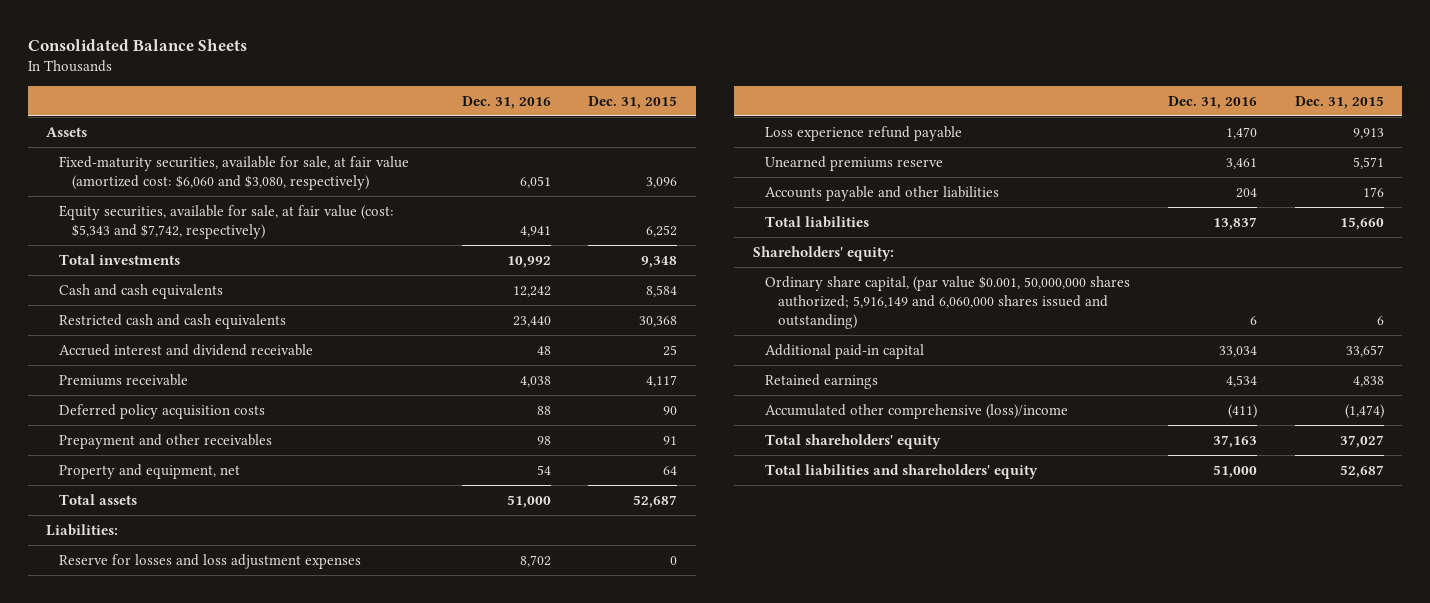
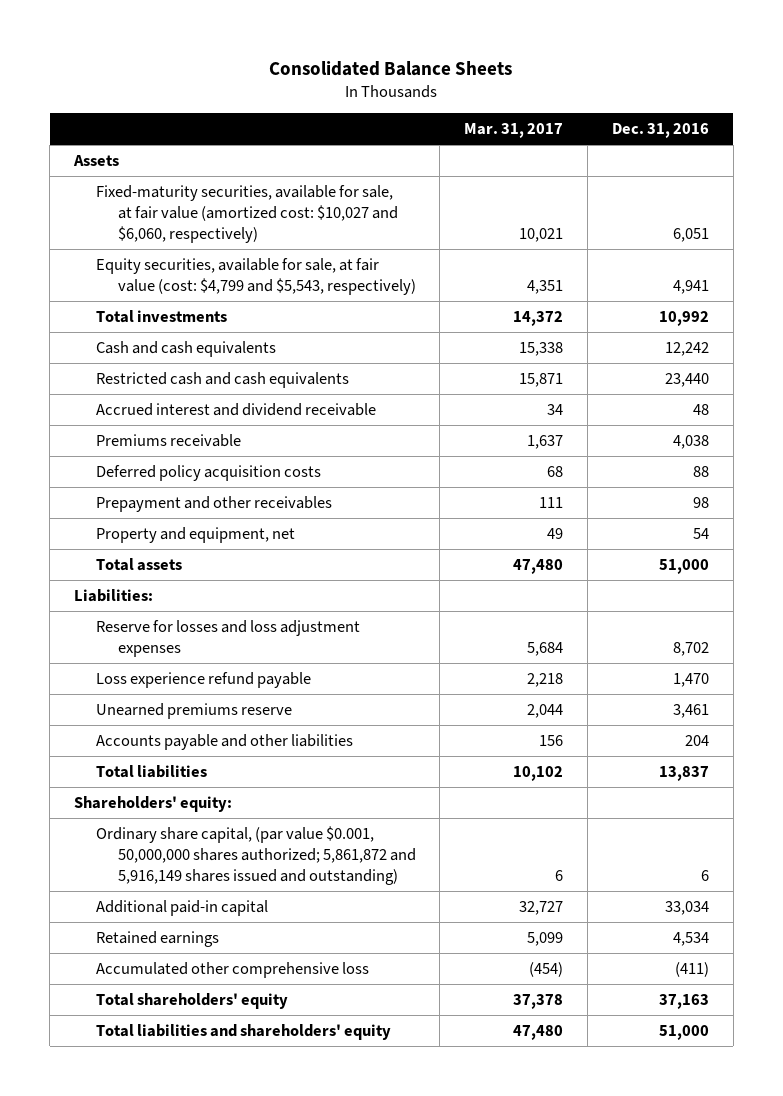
- | Dec. 31, 2016 | Dec. 31, 2015
+ | Mar. 31, 2017 | Dec. 31, 2016
- Fixed-maturity securities, available for sale, at fair value (amortized cost: $6,060 and $3,080, respectively) | 6,051 | 3,096
- Equity securities, available for sale, at fair value (cost: $5,343 and $7,742, respectively) | 4,941 | 6,252
+ Fixed-maturity securities, available for sale, at fair value (amortized cost: $10,027 and $6,060, respectively) | 10,021 | 6,051
+ Equity securities, available for sale, at fair value (cost: $4,799 and $5,543, respectively) | 4,351 | 4,941
- Ordinary share capital, (par value $0.001, 50,000,000 shares authorized; 5,916,149 and 6,060,000 shares issued and outstanding) | 6 | 6
+ Ordinary share capital, (par value $0.001, 50,000,000 shares authorized; 5,861,872 and 5,916,149 shares issued and outstanding) | 6 | 6
- Accumulated other comprehensive (loss)/income | (411) | (1,474)
+ Accumulated other comprehensive loss | (454) | (411)

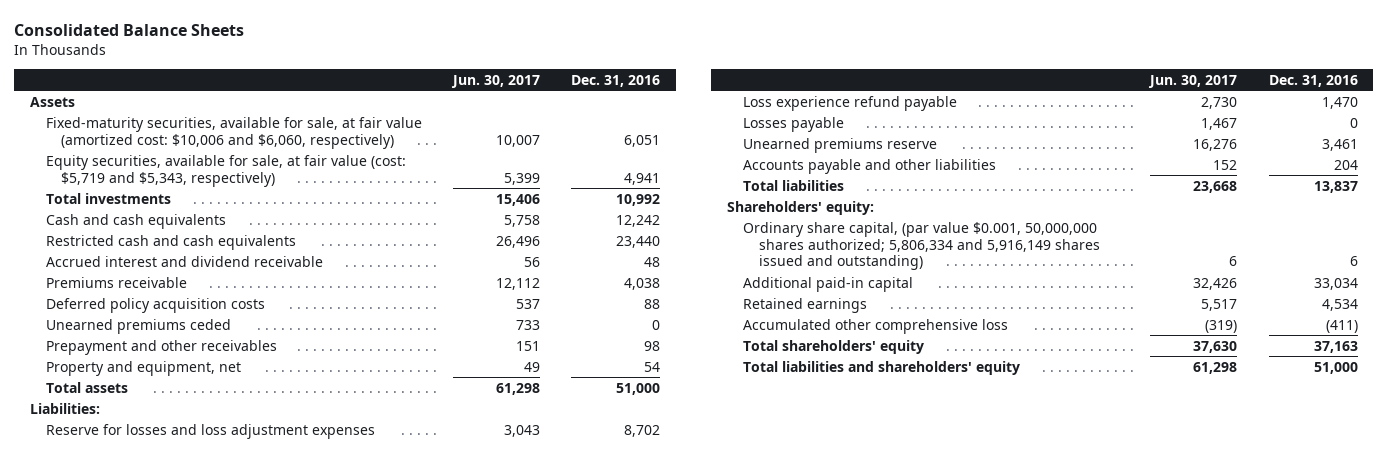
- | Mar. 31, 2017 | Dec. 31, 2016
+ | Jun. 30, 2017 | Dec. 31, 2016
- Fixed-maturity securities, available for sale, at fair value (amortized cost: $10,027 and $6,060, respectively) | 10,021 | 6,051
- Equity securities, available for sale, at fair value (cost: $4,799 and $5,543, respectively) | 4,351 | 4,941
+ Fixed-maturity securities, available for sale, at fair value (amortized cost: $10,006 and $6,060, respectively) | 10,007 | 6,051
+ Equity securities, available for sale, at fair value (cost: $5,719 and $5,343, respectively) | 5,399 | 4,941
+ Unearned premiums ceded | 733 | 0
+ Losses payable | 1,467 | 0
- Ordinary share capital, (par value $0.001, 50,000,000 shares authorized; 5,861,872 and 5,916,149 shares issued and outstanding) | 6 | 6
+ Ordinary share capital, (par value $0.001, 50,000,000 shares authorized; 5,806,334 and 5,916,149 shares issued and outstanding) | 6 | 6

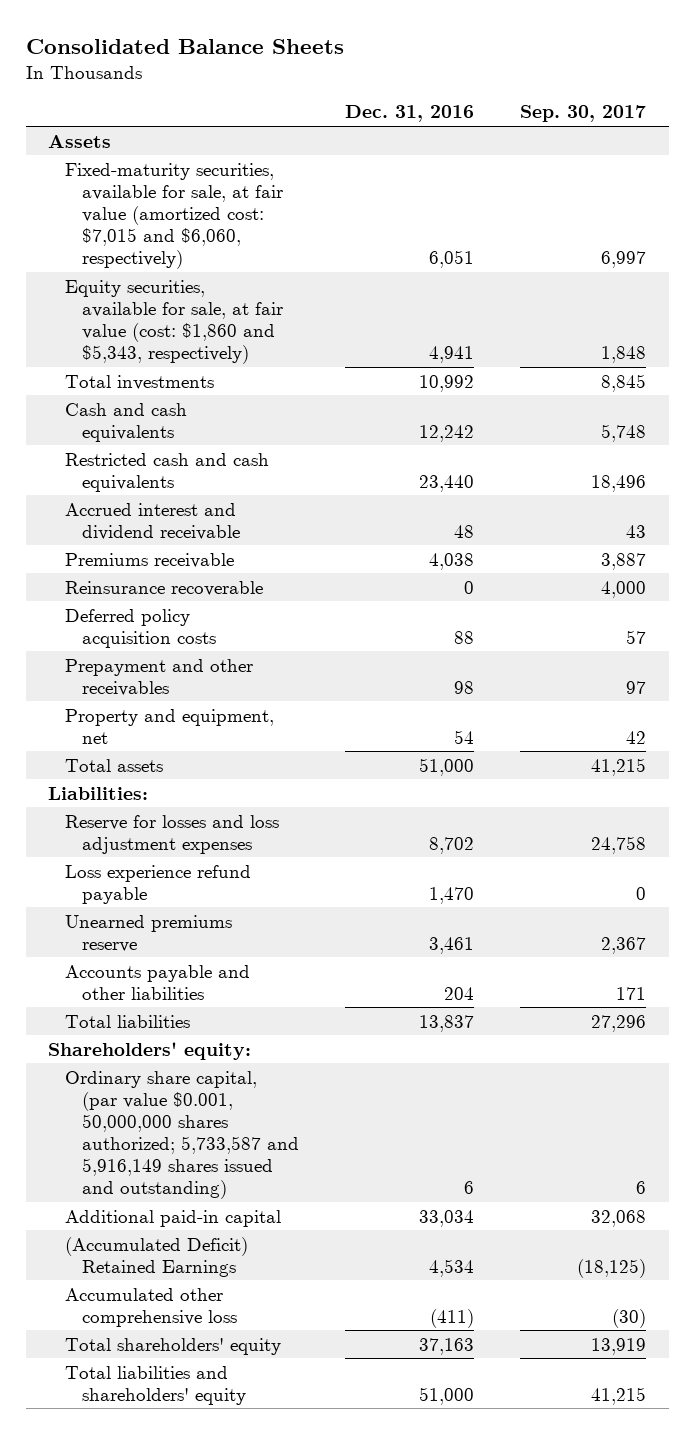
- | Jun. 30, 2017 | Dec. 31, 2016
+ | Dec. 31, 2016 | Sep. 30, 2017
- Fixed-maturity securities, available for sale, at fair value (amortized cost: $10,006 and $6,060, respectively) | 10,007 | 6,051
- Equity securities, available for sale, at fair value (cost: $5,719 and $5,343, respectively) | 5,399 | 4,941
+ Fixed-maturity securities, available for sale, at fair value (amortized cost: $7,015 and $6,060, respectively) | 6,051 | 6,997
+ Equity securities, available for sale, at fair value (cost: $1,860 and $5,343, respectively) | 4,941 | 1,848
+ Reinsurance recoverable | 0 | 4,000
- Unearned premiums ceded | 733 | 0
- Losses payable | 1,467 | 0
- Ordinary share capital, (par value $0.001, 50,000,000 shares authorized; 5,806,334 and 5,916,149 shares issued and outstanding) | 6 | 6
+ Ordinary share capital, (par value $0.001, 50,000,000 shares authorized; 5,733,587 and 5,916,149 shares issued and outstanding) | 6 | 6
- Retained earnings | 5,517 | 4,534
+ (Accumulated Deficit) Retained Earnings | 4,534 | (18,125)

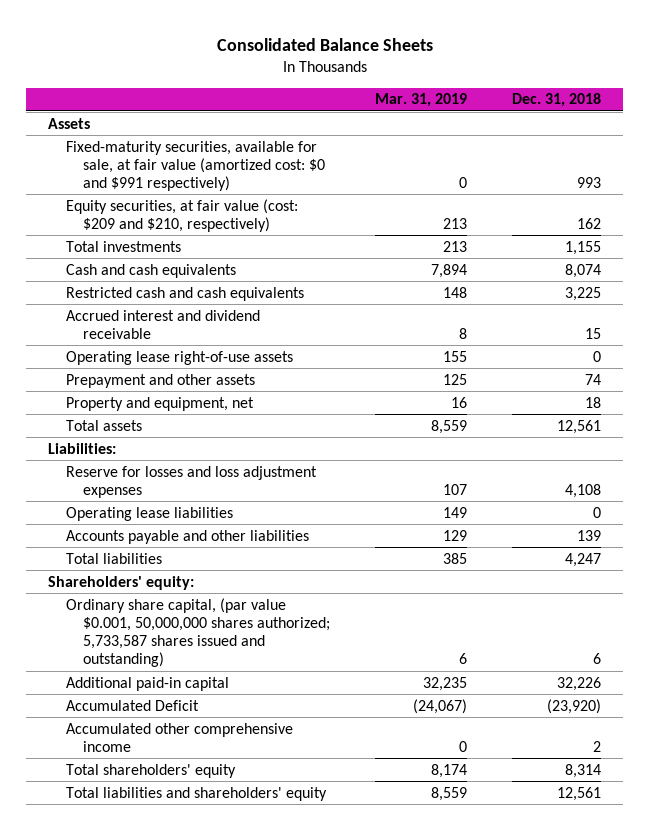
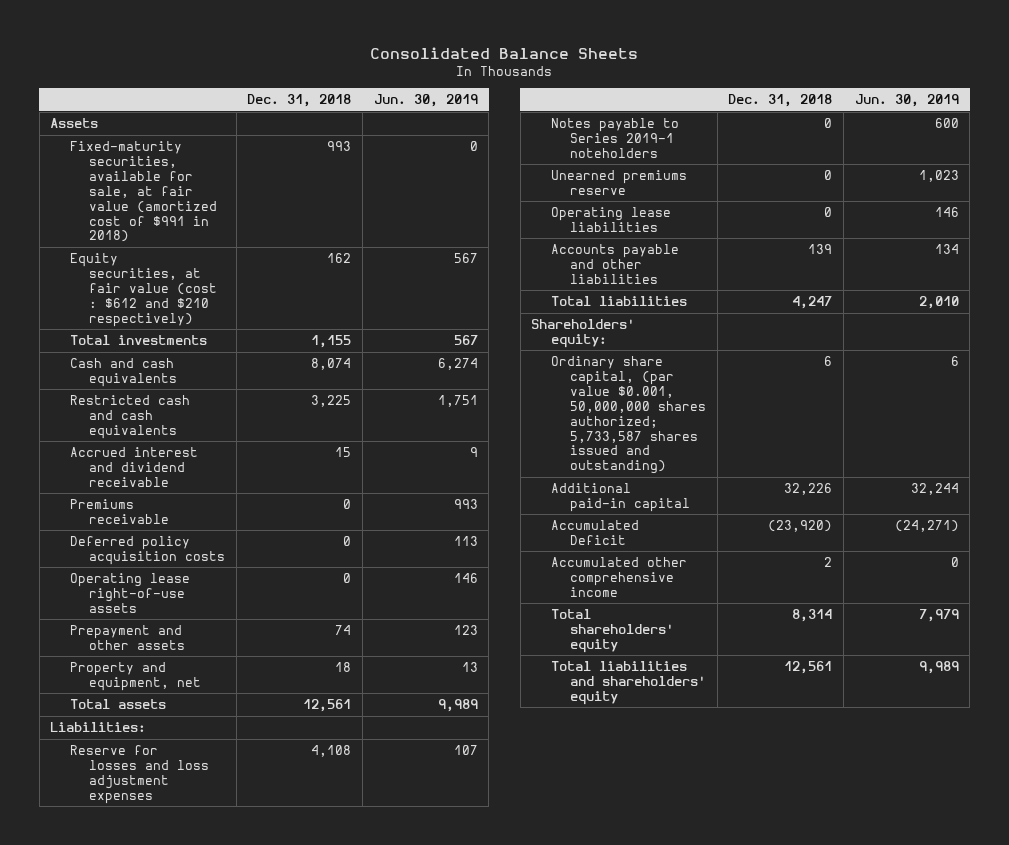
- | Mar. 31, 2019 | Dec. 31, 2018
+ | Dec. 31, 2018 | Jun. 30, 2019
- Fixed-maturity securities, available for sale, at fair value (amortized cost: $0 and $991 respectively) | 0 | 993
- Equity securities, at fair value (cost: $209 and $210, respectively) | 213 | 162
+ Fixed-maturity securities, available for sale, at fair value (amortized cost of $991 in 2018) | 993 | 0
+ Equity securities, at fair value (cost : $612 and $210 respectively) | 162 | 567
+ Premiums receivable | 0 | 993
+ Deferred policy acquisition costs | 0 | 113
+ Notes payable to Series 2019-1 noteholders | 0 | 600
+ Unearned premiums reserve | 0 | 1,023

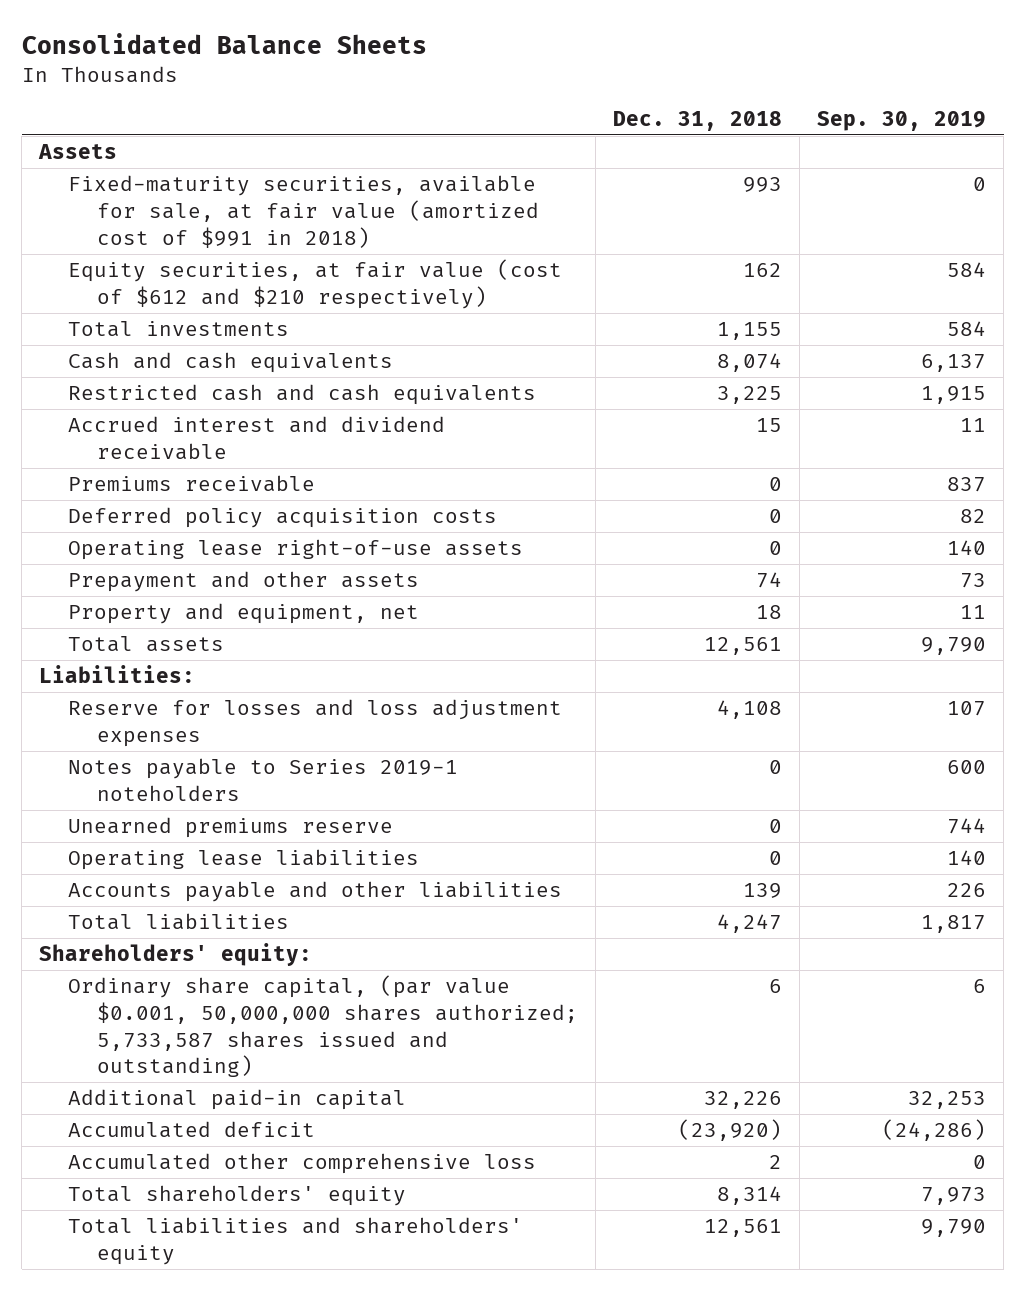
- | Dec. 31, 2018 | Jun. 30, 2019
+ | Dec. 31, 2018 | Sep. 30, 2019
- Equity securities, at fair value (cost : $612 and $210 respectively) | 162 | 567
+ Equity securities, at fair value (cost of $612 and $210 respectively) | 162 | 584
- Accumulated Deficit | (23,920) | (24,271)
- Accumulated other comprehensive income | 2 | 0
+ Accumulated deficit | (23,920) | (24,286)
+ Accumulated other comprehensive loss | 2 | 0

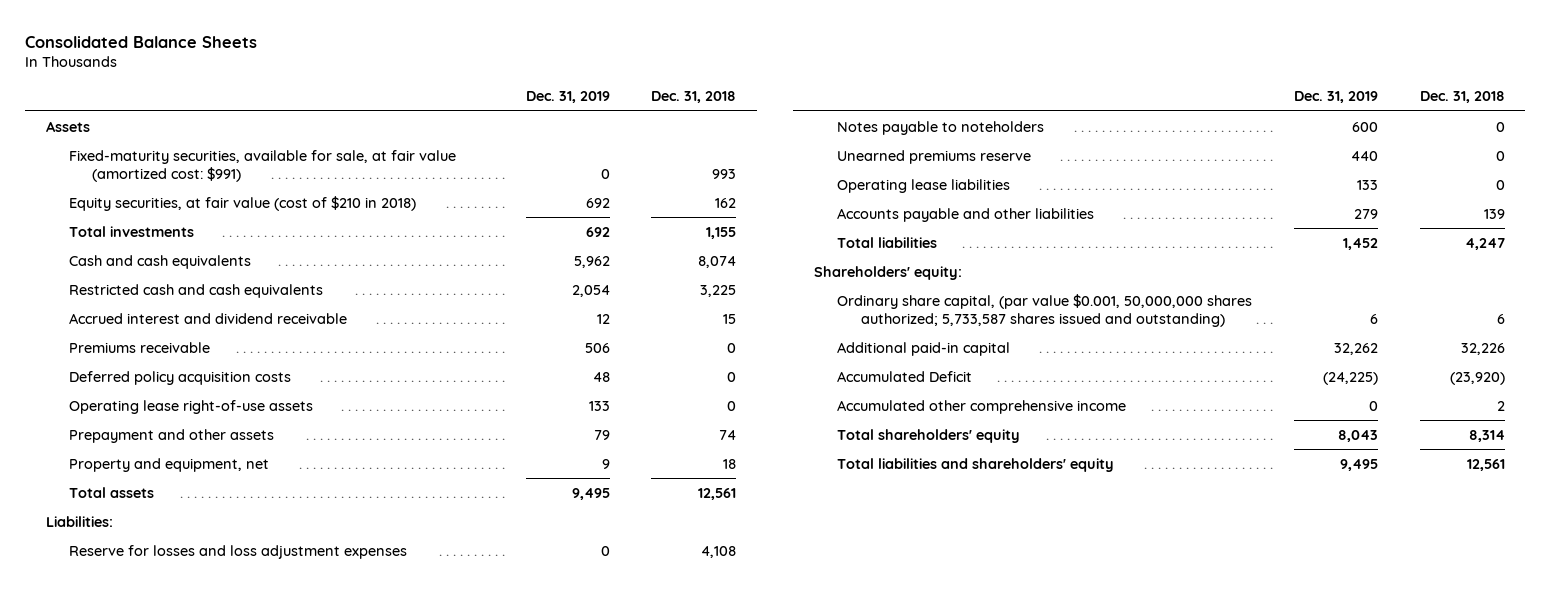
- | Dec. 31, 2018 | Sep. 30, 2019
+ | Dec. 31, 2019 | Dec. 31, 2018
- Fixed-maturity securities, available for sale, at fair value (amortized cost of $991 in 2018) | 993 | 0
- Equity securities, at fair value (cost of $612 and $210 respectively) | 162 | 584
+ Fixed-maturity securities, available for sale, at fair value (amortized cost: $991) | 0 | 993
+ Equity securities, at fair value (cost of $210 in 2018) | 692 | 162
- Notes payable to Series 2019-1 noteholders | 0 | 600
+ Notes payable to noteholders | 600 | 0
- Accumulated deficit | (23,920) | (24,286)
- Accumulated other comprehensive loss | 2 | 0
+ Accumulated Deficit | (24,225) | (23,920)
+ Accumulated other comprehensive income | 0 | 2

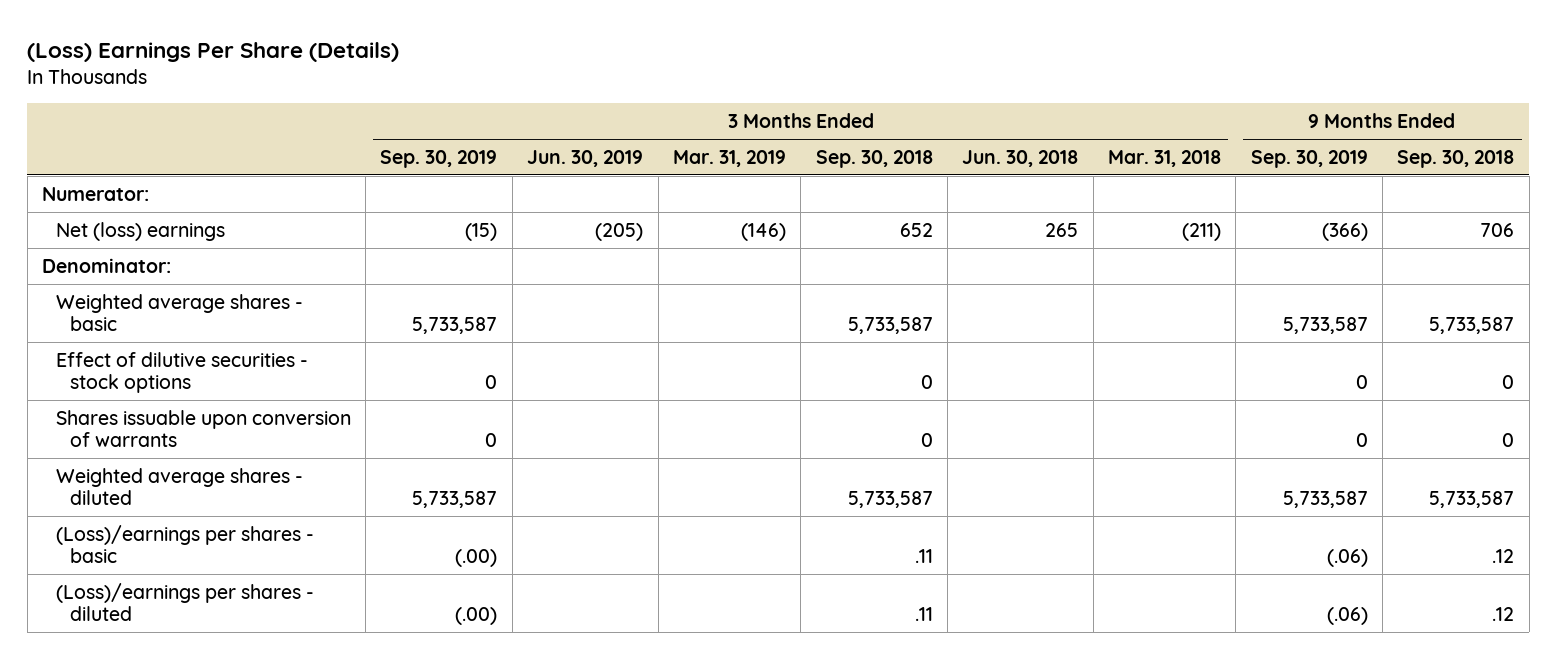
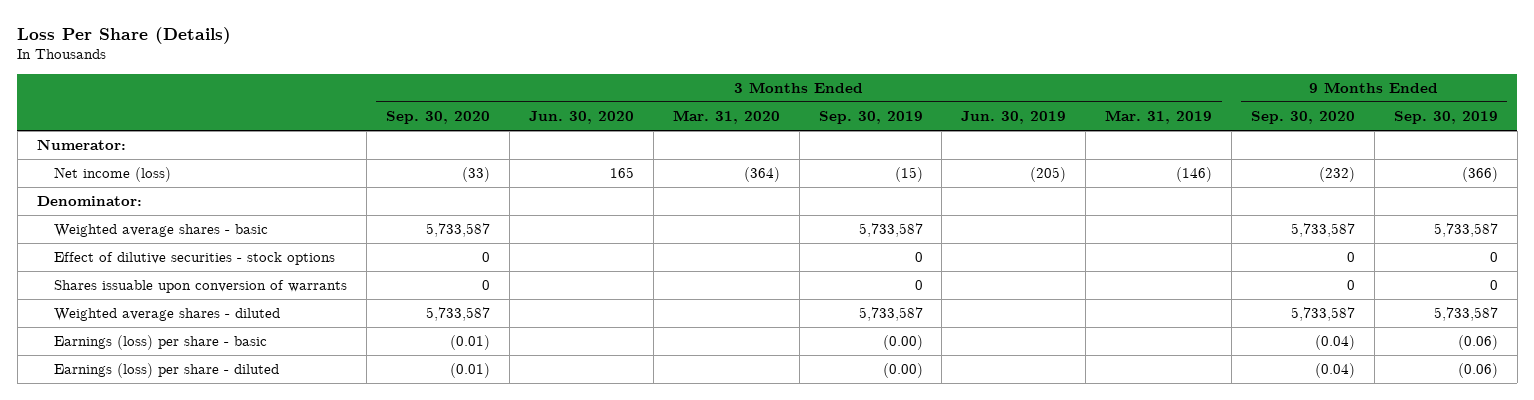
- (Loss) Earnings Per Share (Details)
+ Loss Per Share (Details)
- | 3 Months Ended Sep. 30, 2019 | 3 Months Ended Jun. 30, 2019 | 3 Months Ended Mar. 31, 2019 | 3 Months Ended Sep. 30, 2018 | 3 Months Ended Jun. 30, 2018 | 3 Months Ended Mar. 31, 2018 | 9 Months Ended Sep. 30, 2019 | 9 Months Ended Sep. 30, 2018
+ | 3 Months Ended Sep. 30, 2020 | 3 Months Ended Jun. 30, 2020 | 3 Months Ended Mar. 31, 2020 | 3 Months Ended Sep. 30, 2019 | 3 Months Ended Jun. 30, 2019 | 3 Months Ended Mar. 31, 2019 | 9 Months Ended Sep. 30, 2020 | 9 Months Ended Sep. 30, 2019
- Net (loss) earnings | (15) | (205) | (146) | 652 | 265 | (211) | (366) | 706
+ Net income (loss) | (33) | 165 | (364) | (15) | (205) | (146) | (232) | (366)
- (Loss)/earnings per shares - basic | (.00) | | | .11 | | | (.06) | .12
- (Loss)/earnings per shares - diluted | (.00) | | | .11 | | | (.06) | .12
+ Earnings (loss) per share - basic | (0.01) | | | (0.00) | | | (0.04) | (0.06)
+ Earnings (loss) per share - diluted | (0.01) | | | (0.00) | | | (0.04) | (0.06)

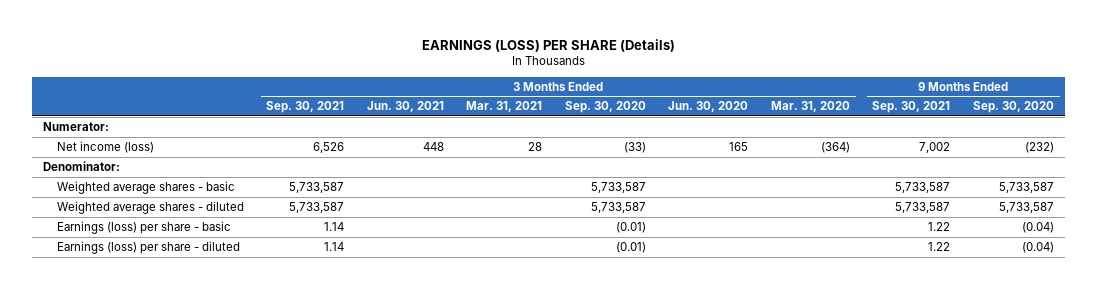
- Loss Per Share (Details)
+ EARNINGS (LOSS) PER SHARE (Details)
- | 3 Months Ended Sep. 30, 2020 | 3 Months Ended Jun. 30, 2020 | 3 Months Ended Mar. 31, 2020 | 3 Months Ended Sep. 30, 2019 | 3 Months Ended Jun. 30, 2019 | 3 Months Ended Mar. 31, 2019 | 9 Months Ended Sep. 30, 2020 | 9 Months Ended Sep. 30, 2019
+ | 3 Months Ended Sep. 30, 2021 | 3 Months Ended Jun. 30, 2021 | 3 Months Ended Mar. 31, 2021 | 3 Months Ended Sep. 30, 2020 | 3 Months Ended Jun. 30, 2020 | 3 Months Ended Mar. 31, 2020 | 9 Months Ended Sep. 30, 2021 | 9 Months Ended Sep. 30, 2020
- Effect of dilutive securities - stock options | 0 | | | 0 | | | 0 | 0
- Shares issuable upon conversion of warrants | 0 | | | 0 | | | 0 | 0

